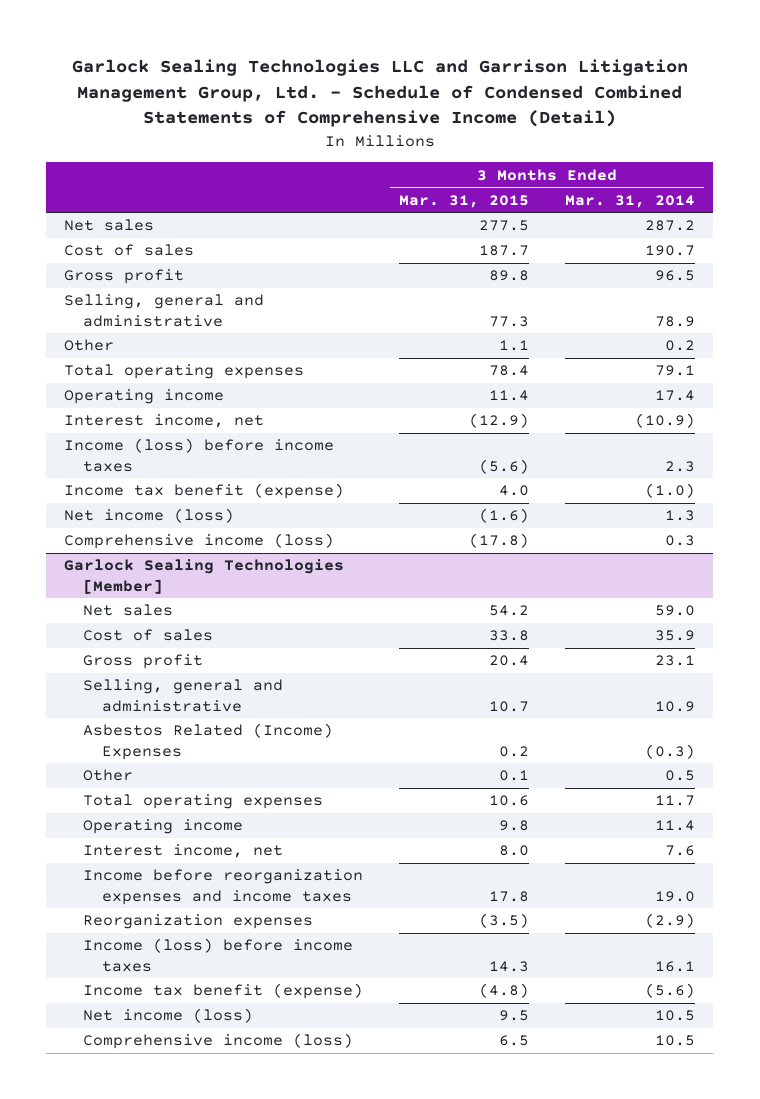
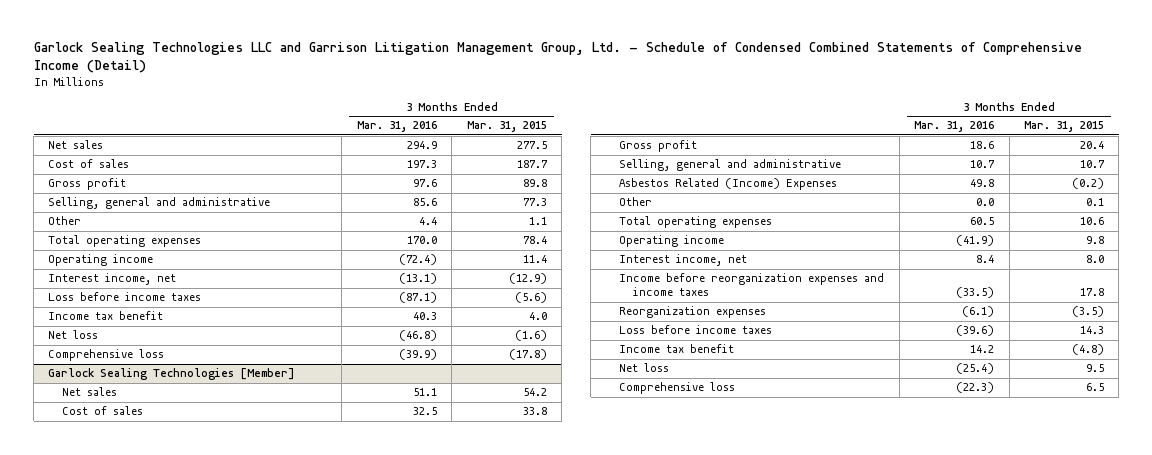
- | 3 Months Ended Mar. 31, 2015 | 3 Months Ended Mar. 31, 2014
+ | 3 Months Ended Mar. 31, 2016 | 3 Months Ended Mar. 31, 2015
- Income (loss) before income taxes | (5.6) | 2.3
- Income tax benefit (expense) | 4.0 | (1.0)
- Net income (loss) | (1.6) | 1.3
- Comprehensive income (loss) | (17.8) | 0.3
+ Loss before income taxes | (87.1) | (5.6)
+ Income tax benefit | 40.3 | 4.0
+ Net loss | (46.8) | (1.6)
+ Comprehensive loss | (39.9) | (17.8)
@ Garlock Sealing Technologies [Member]
- Asbestos Related (Income) Expenses | 0.2 | (0.3)
+ Asbestos Related (Income) Expenses | 49.8 | (0.2)
- Income (loss) before income taxes | 14.3 | 16.1
- Income tax benefit (expense) | (4.8) | (5.6)
- Net income (loss) | 9.5 | 10.5
- Comprehensive income (loss) | 6.5 | 10.5
+ Loss before income taxes | (39.6) | 14.3
+ Income tax benefit | 14.2 | (4.8)
+ Net loss | (25.4) | 9.5
+ Comprehensive loss | (22.3) | 6.5

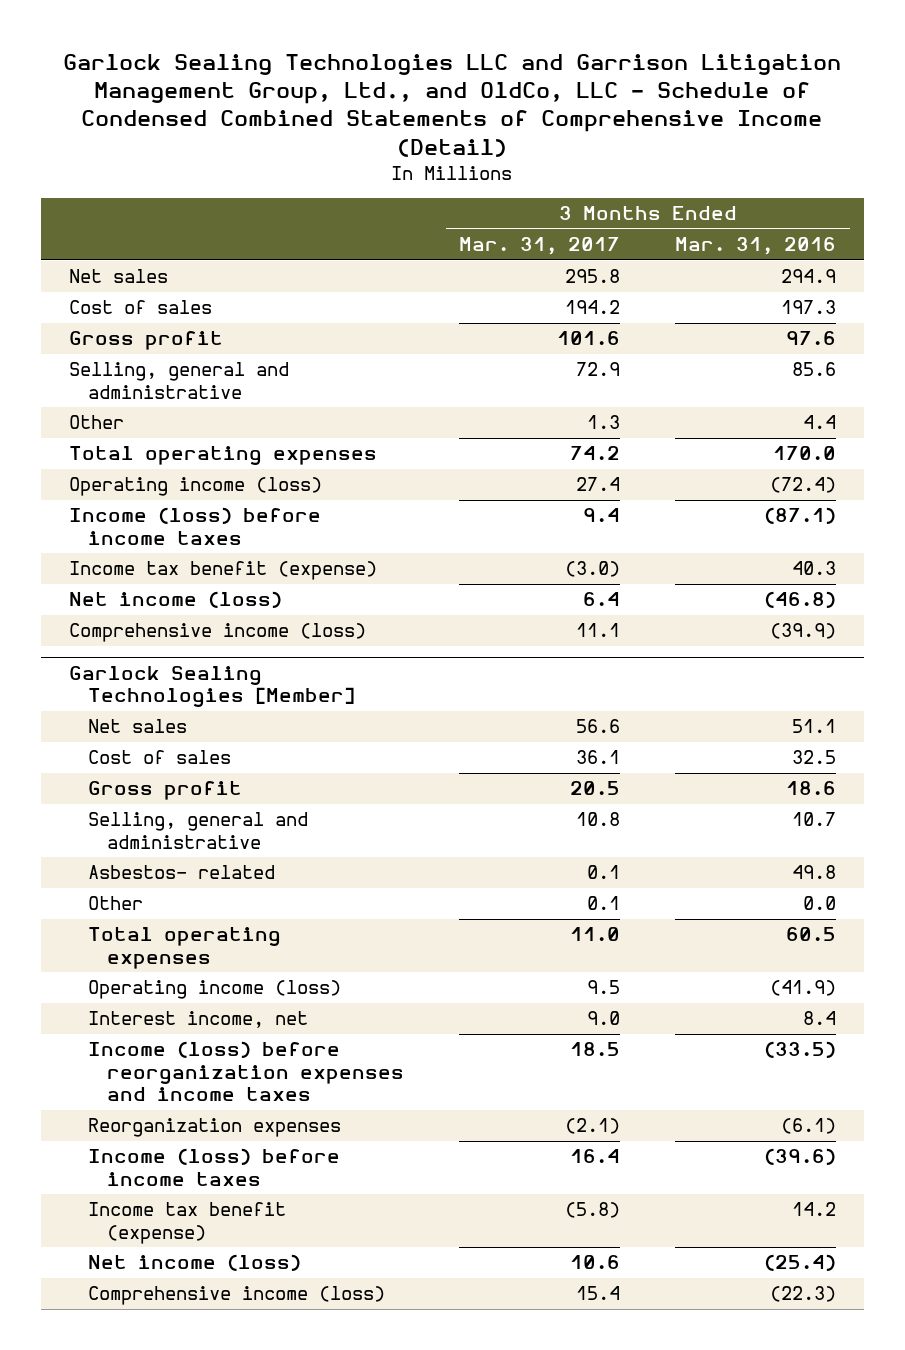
- Garlock Sealing Technologies LLC and Garrison Litigation Management Group, Ltd. - Schedule of Condensed Combined Statements of Comprehensive Income (Detail)
+ Garlock Sealing Technologies LLC and Garrison Litigation Management Group, Ltd., and OldCo, LLC - Schedule of Condensed Combined Statements of Comprehensive Income (Detail)
- | 3 Months Ended Mar. 31, 2016 | 3 Months Ended Mar. 31, 2015
+ | 3 Months Ended Mar. 31, 2017 | 3 Months Ended Mar. 31, 2016
- Operating income | (72.4) | 11.4
- Interest income, net | (13.1) | (12.9)
- Loss before income taxes | (87.1) | (5.6)
- Income tax benefit | 40.3 | 4.0
- Net loss | (46.8) | (1.6)
- Comprehensive loss | (39.9) | (17.8)
+ Operating income (loss) | 27.4 | (72.4)
+ Income (loss) before income taxes | 9.4 | (87.1)
+ Income tax benefit (expense) | (3.0) | 40.3
+ Net income (loss) | 6.4 | (46.8)
+ Comprehensive income (loss) | 11.1 | (39.9)
@ Garlock Sealing Technologies [Member]
- Asbestos Related (Income) Expenses | 49.8 | (0.2)
+ Asbestos- related | 0.1 | 49.8
- Operating income | (41.9) | 9.8
+ Operating income (loss) | 9.5 | (41.9)
- Income before reorganization expenses and income taxes | (33.5) | 17.8
+ Income (loss) before reorganization expenses and income taxes | 18.5 | (33.5)
- Loss before income taxes | (39.6) | 14.3
- Income tax benefit | 14.2 | (4.8)
- Net loss | (25.4) | 9.5
- Comprehensive loss | (22.3) | 6.5
+ Income (loss) before income taxes | 16.4 | (39.6)
+ Income tax benefit (expense) | (5.8) | 14.2
+ Net income (loss) | 10.6 | (25.4)
+ Comprehensive income (loss) | 15.4 | (22.3)

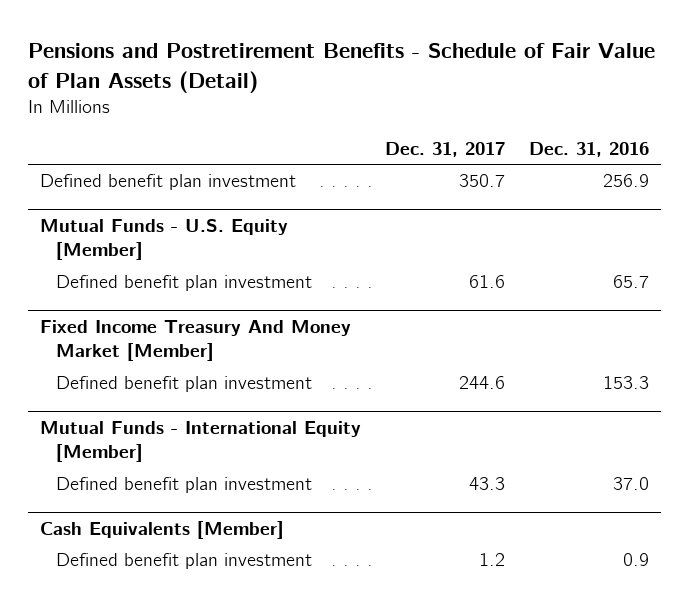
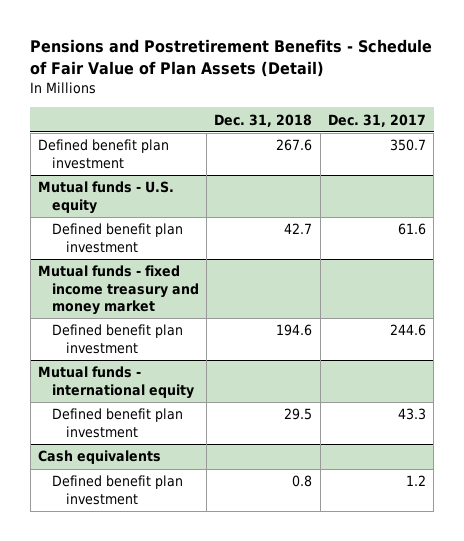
- | Dec. 31, 2017 | Dec. 31, 2016
+ | Dec. 31, 2018 | Dec. 31, 2017
- Mutual Funds - U.S. Equity [Member]
+ Mutual funds - U.S. equity
- Fixed Income Treasury And Money Market [Member]
+ Mutual funds - fixed income treasury and money market
- Mutual Funds - International Equity [Member]
+ Mutual funds - international equity
- Cash Equivalents [Member]
+ Cash equivalents

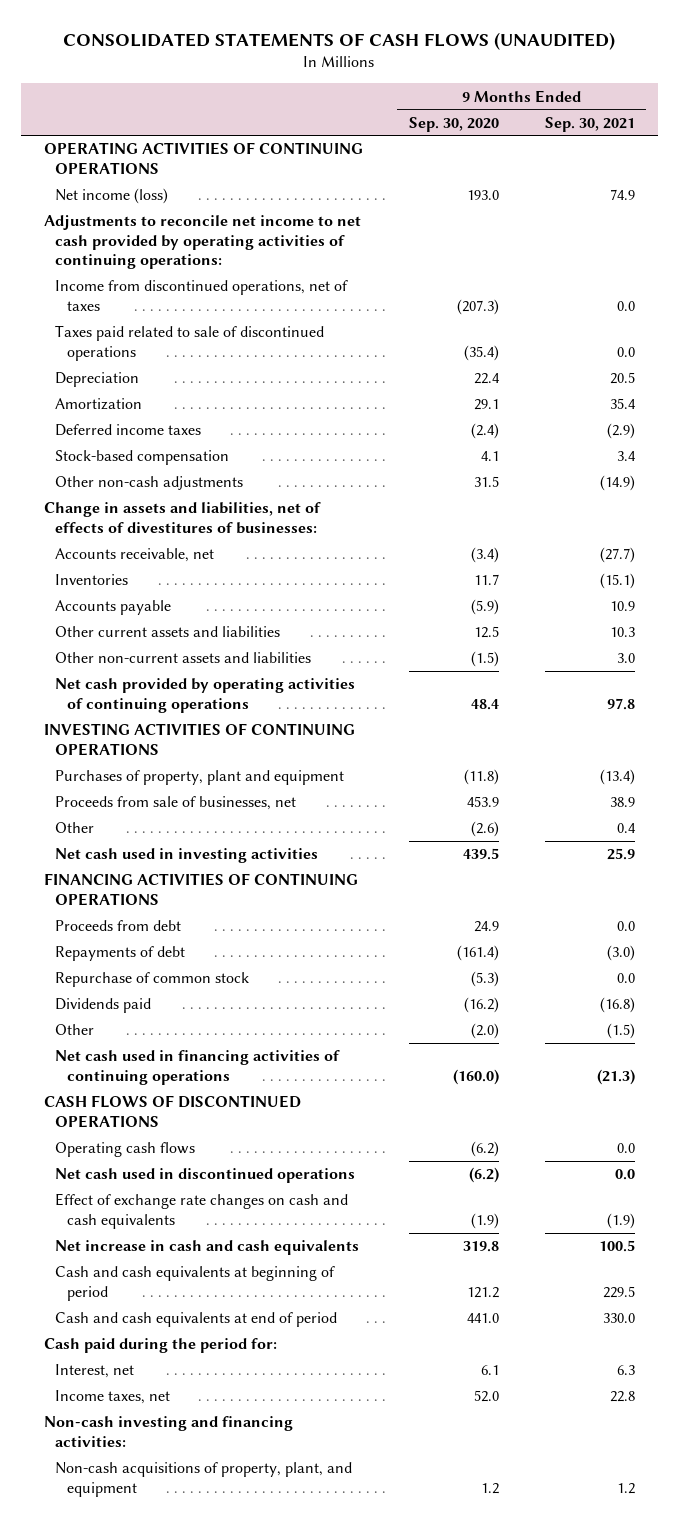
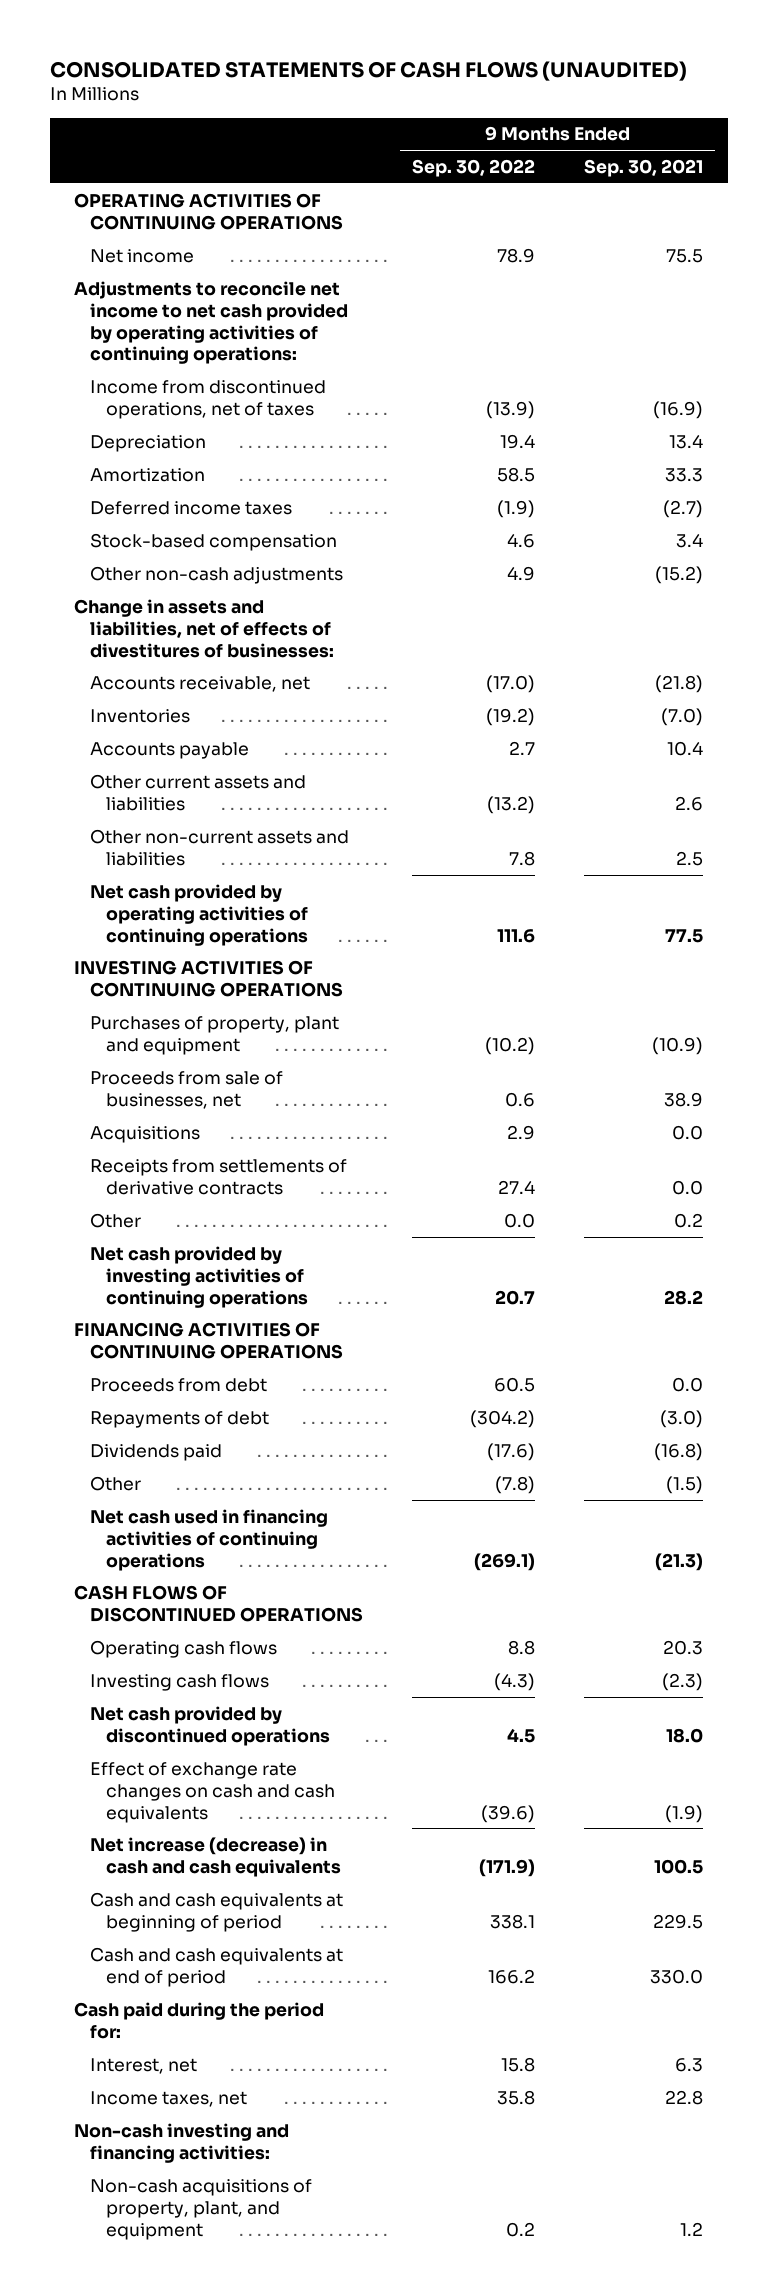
- | 9 Months Ended Sep. 30, 2020 | 9 Months Ended Sep. 30, 2021
+ | 9 Months Ended Sep. 30, 2022 | 9 Months Ended Sep. 30, 2021
- Net income (loss) | 193.0 | 74.9
+ Net income | 78.9 | 75.5
- Income from discontinued operations, net of taxes | (207.3) | 0.0
- Taxes paid related to sale of discontinued operations | (35.4) | 0.0
- Depreciation | 22.4 | 20.5
- Amortization | 29.1 | 35.4
- Deferred income taxes | (2.4) | (2.9)
+ Income from discontinued operations, net of taxes | (13.9) | (16.9)
+ Depreciation | 19.4 | 13.4
+ Amortization | 58.5 | 33.3
+ Deferred income taxes | (1.9) | (2.7)
- Other non-cash adjustments | 31.5 | (14.9)
+ Other non-cash adjustments | 4.9 | (15.2)
- Accounts receivable, net | (3.4) | (27.7)
- Inventories | 11.7 | (15.1)
- Accounts payable | (5.9) | 10.9
- Other current assets and liabilities | 12.5 | 10.3
- Other non-current assets and liabilities | (1.5) | 3.0
- Net cash provided by operating activities of continuing operations | 48.4 | 97.8
+ Accounts receivable, net | (17.0) | (21.8)
+ Inventories | (19.2) | (7.0)
+ Accounts payable | 2.7 | 10.4
+ Other current assets and liabilities | (13.2) | 2.6
+ Other non-current assets and liabilities | 7.8 | 2.5
+ Net cash provided by operating activities of continuing operations | 111.6 | 77.5
- Purchases of property, plant and equipment | (11.8) | (13.4)
+ Purchases of property, plant and equipment | (10.2) | (10.9)
- Other | (2.6) | 0.4
- Net cash used in investing activities | 439.5 | 25.9
+ Acquisitions | 2.9 | 0.0
+ Receipts from settlements of derivative contracts | 27.4 | 0.0
+ Other | 0.0 | 0.2
+ Net cash provided by investing activities of continuing operations | 20.7 | 28.2
- Repurchase of common stock | (5.3) | 0.0
- Operating cash flows | (6.2) | 0.0
- Net cash used in discontinued operations | (6.2) | 0.0
+ Operating cash flows | 8.8 | 20.3
+ Investing cash flows | (4.3) | (2.3)
+ Net cash provided by discontinued operations | 4.5 | 18.0
- Net increase in cash and cash equivalents | 319.8 | 100.5
+ Net increase (decrease) in cash and cash equivalents | (171.9) | 100.5

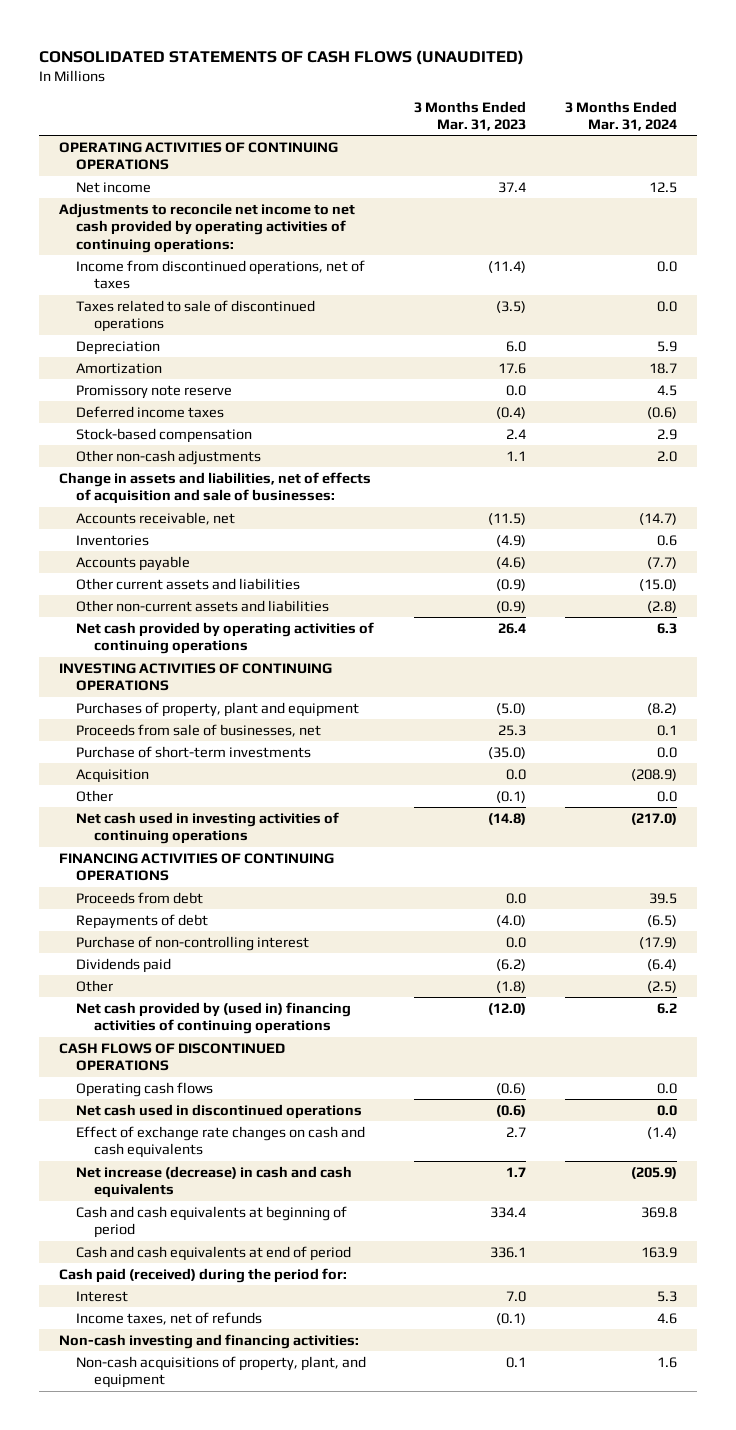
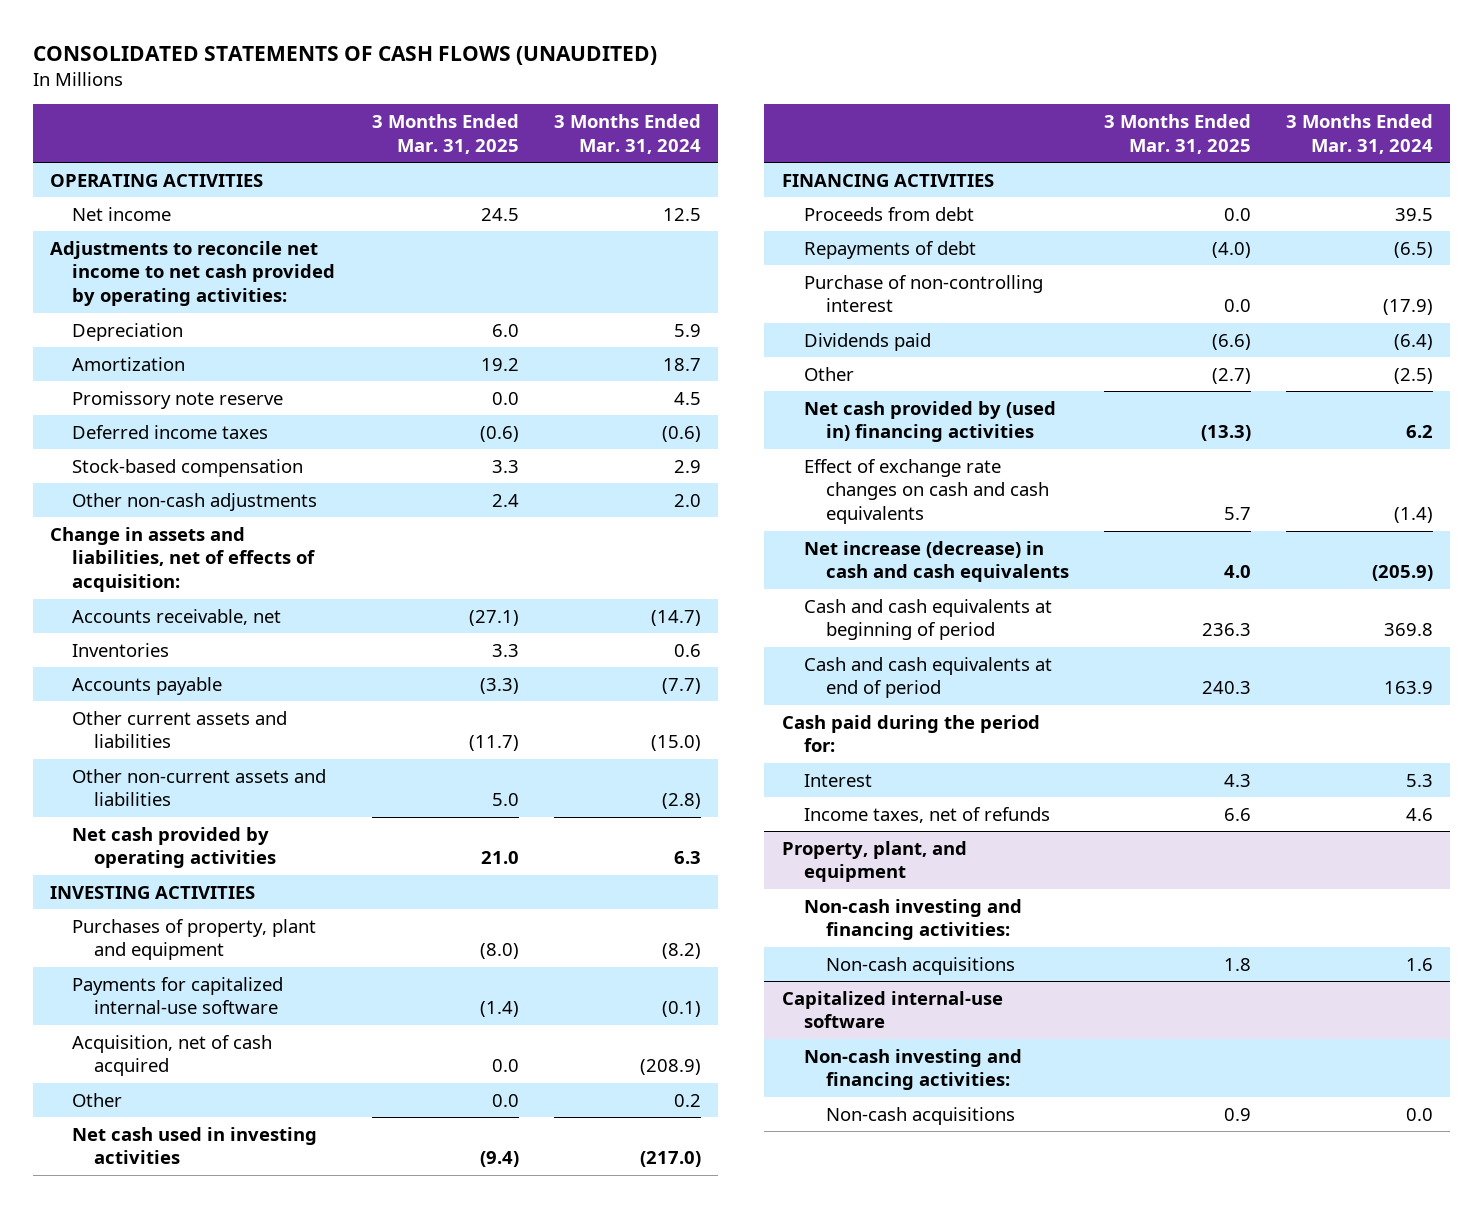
- | 3 Months Ended Mar. 31, 2023 | 3 Months Ended Mar. 31, 2024
+ | 3 Months Ended Mar. 31, 2025 | 3 Months Ended Mar. 31, 2024
- OPERATING ACTIVITIES OF CONTINUING OPERATIONS
+ OPERATING ACTIVITIES
- Adjustments to reconcile net income to net cash provided by operating activities of continuing operations:
- Income from discontinued operations, net of taxes | (11.4) | 0.0
- Taxes related to sale of discontinued operations | (3.5) | 0.0
+ Adjustments to reconcile net income to net cash provided by operating activities:
- Change in assets and liabilities, net of effects of acquisition and sale of businesses:
+ Change in assets and liabilities, net of effects of acquisition:
- Net cash provided by operating activities of continuing operations | 26.4 | 6.3
- INVESTING ACTIVITIES OF CONTINUING OPERATIONS
+ Net cash provided by operating activities | 21.0 | 6.3
+ INVESTING ACTIVITIES
- Proceeds from sale of businesses, net | 25.3 | 0.1
- Purchase of short-term investments | (35.0) | 0.0
- Acquisition | 0.0 | (208.9)
- Other | (0.1) | 0.0
- Net cash used in investing activities of continuing operations | (14.8) | (217.0)
- FINANCING ACTIVITIES OF CONTINUING OPERATIONS
+ Payments for capitalized internal-use software | (1.4) | (0.1)
+ Acquisition, net of cash acquired | 0.0 | (208.9)
+ Other | 0.0 | 0.2
+ Net cash used in investing activities | (9.4) | (217.0)
+ FINANCING ACTIVITIES
- Net cash provided by (used in) financing activities of continuing operations | (12.0) | 6.2
- CASH FLOWS OF DISCONTINUED OPERATIONS
- Operating cash flows | (0.6) | 0.0
- Net cash used in discontinued operations | (0.6) | 0.0
+ Net cash provided by (used in) financing activities | (13.3) | 6.2
- Cash paid (received) during the period for:
+ Cash paid during the period for:
+ Property, plant, and equipment
- Non-cash acquisitions of property, plant, and equipment | 0.1 | 1.6
+ Non-cash acquisitions | 1.8 | 1.6
+ Capitalized internal-use software
+ Non-cash investing and financing activities:
+ Non-cash acquisitions | 0.9 | 0.0

